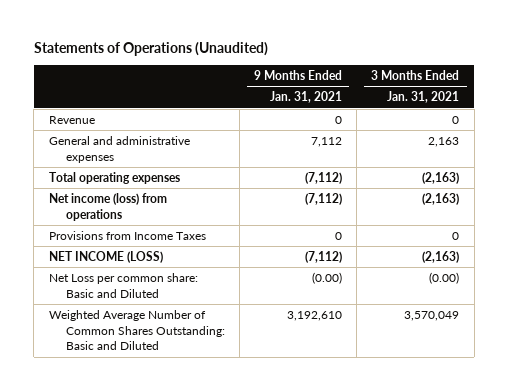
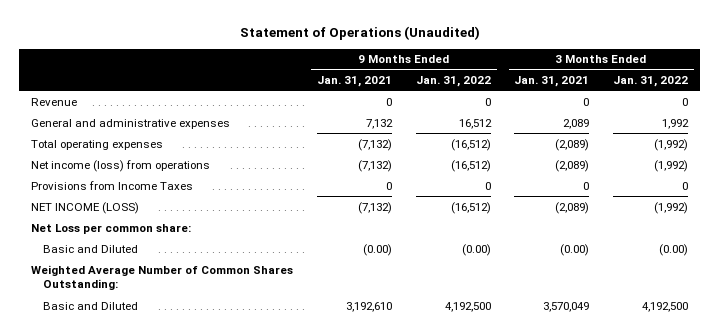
- Statements of Operations (Unaudited)
+ Statement of Operations (Unaudited)
- | 9 Months Ended Jan. 31, 2021 | 3 Months Ended Jan. 31, 2021
+ | 9 Months Ended Jan. 31, 2021 | 9 Months Ended Jan. 31, 2022 | 3 Months Ended Jan. 31, 2021 | 3 Months Ended Jan. 31, 2022
- General and administrative expenses | 7,112 | 2,163
- Total operating expenses | (7,112) | (2,163)
- Net income (loss) from operations | (7,112) | (2,163)
+ General and administrative expenses | 7,132 | 16,512 | 2,089 | 1,992
+ Total operating expenses | (7,132) | (16,512) | (2,089) | (1,992)
+ Net income (loss) from operations | (7,132) | (16,512) | (2,089) | (1,992)
- NET INCOME (LOSS) | (7,112) | (2,163)
- Net Loss per common share: Basic and Diluted | (0.00) | (0.00)
- Weighted Average Number of Common Shares Outstanding: Basic and Diluted | 3,192,610 | 3,570,049
+ NET INCOME (LOSS) | (7,132) | (16,512) | (2,089) | (1,992)
+ Net Loss per common share:
+ Basic and Diluted | (0.00) | (0.00) | (0.00) | (0.00)
+ Weighted Average Number of Common Shares Outstanding:
+ Basic and Diluted | 3,192,610 | 4,192,500 | 3,570,049 | 4,192,500

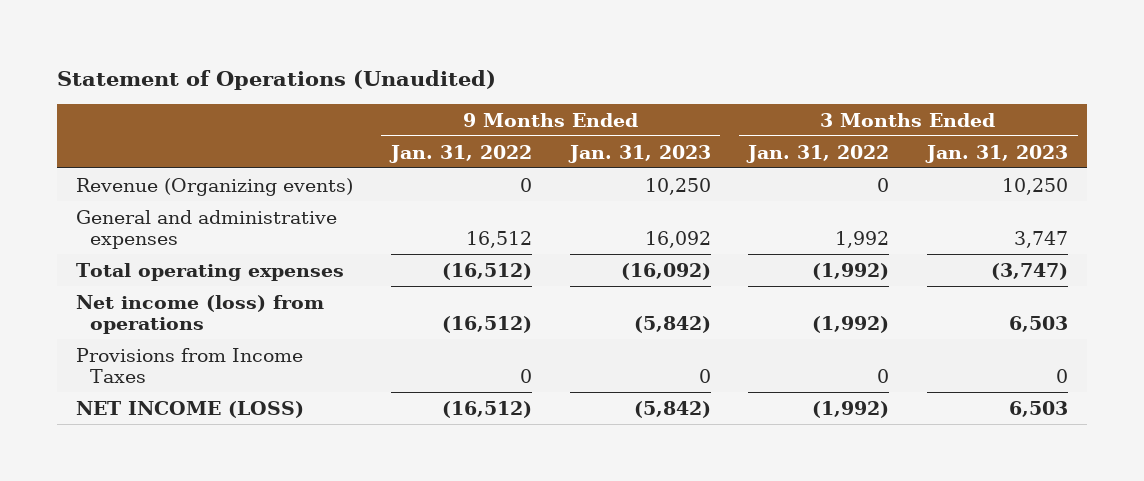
- | 9 Months Ended Jan. 31, 2021 | 9 Months Ended Jan. 31, 2022 | 3 Months Ended Jan. 31, 2021 | 3 Months Ended Jan. 31, 2022
+ | 9 Months Ended Jan. 31, 2022 | 9 Months Ended Jan. 31, 2023 | 3 Months Ended Jan. 31, 2022 | 3 Months Ended Jan. 31, 2023
- Revenue | 0 | 0 | 0 | 0
+ Revenue (Organizing events) | 0 | 10,250 | 0 | 10,250
- Net Loss per common share:
- Basic and Diluted | (0.00) | (0.00) | (0.00) | (0.00)
- Weighted Average Number of Common Shares Outstanding:
- Basic and Diluted | 3,192,610 | 4,192,500 | 3,570,049 | 4,192,500

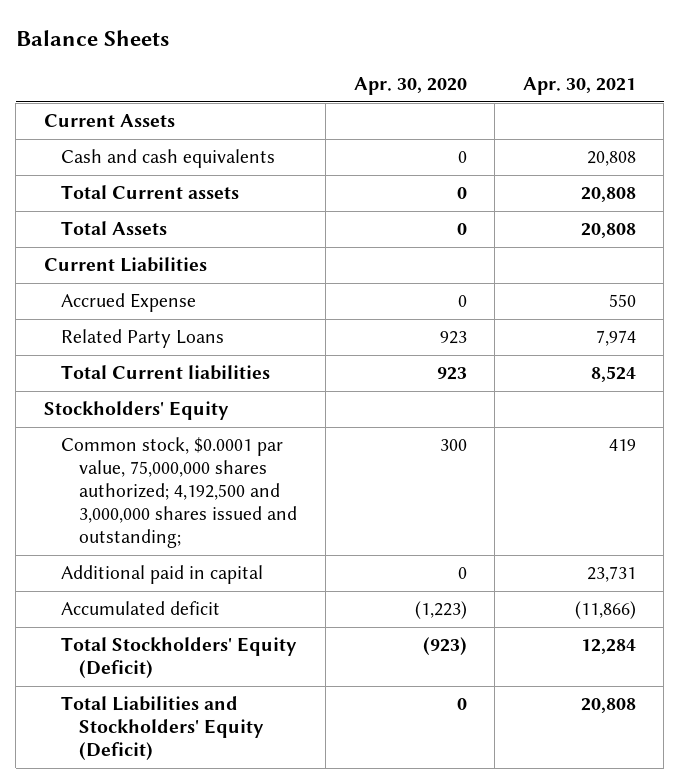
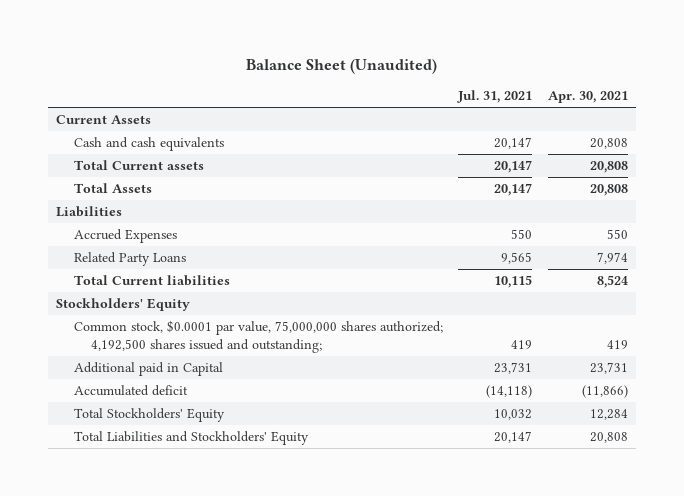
- Balance Sheets
+ Balance Sheet (Unaudited)
- | Apr. 30, 2020 | Apr. 30, 2021
+ | Jul. 31, 2021 | Apr. 30, 2021
- Current Liabilities
- Accrued Expense | 0 | 550
+ Liabilities
+ Accrued Expenses | 550 | 550
- Common stock, $0.0001 par value, 75,000,000 shares authorized; 4,192,500 and 3,000,000 shares issued and outstanding; | 300 | 419
- Additional paid in capital | 0 | 23,731
+ Common stock, $0.0001 par value, 75,000,000 shares authorized; 4,192,500 shares issued and outstanding; | 419 | 419
+ Additional paid in Capital | 23,731 | 23,731
- Total Stockholders' Equity (Deficit) | (923) | 12,284
- Total Liabilities and Stockholders' Equity (Deficit) | 0 | 20,808
+ Total Stockholders' Equity | 10,032 | 12,284
+ Total Liabilities and Stockholders' Equity | 20,147 | 20,808

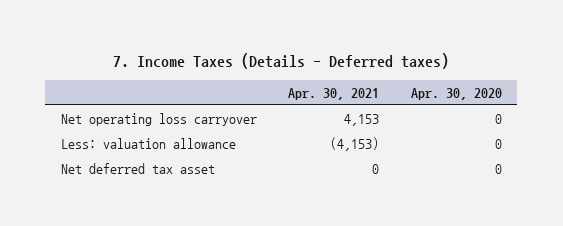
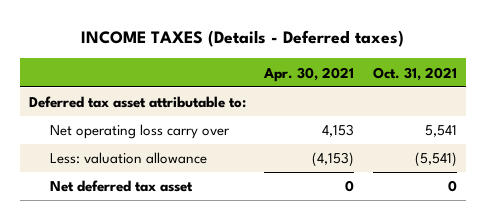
- 7. Income Taxes (Details - Deferred taxes)
+ INCOME TAXES (Details - Deferred taxes)
- | Apr. 30, 2021 | Apr. 30, 2020
+ | Apr. 30, 2021 | Oct. 31, 2021
- Net operating loss carryover | 4,153 | 0
+ Deferred tax asset attributable to:
+ Net operating loss carry over | 4,153 | 5,541

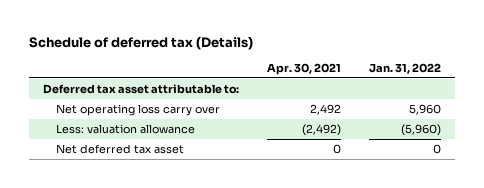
- INCOME TAXES (Details - Deferred taxes)
+ Schedule of deferred tax (Details)
- | Apr. 30, 2021 | Oct. 31, 2021
+ | Apr. 30, 2021 | Jan. 31, 2022
- Net operating loss carry over | 4,153 | 5,541
- Less: valuation allowance | (4,153) | (5,541)
+ Net operating loss carry over | 2,492 | 5,960
+ Less: valuation allowance | (2,492) | (5,960)

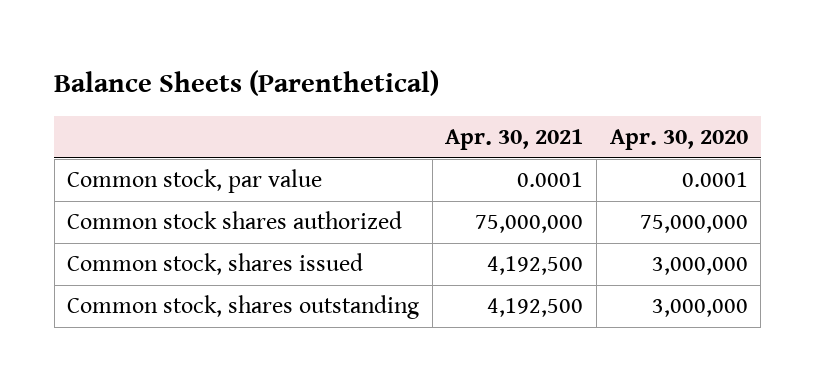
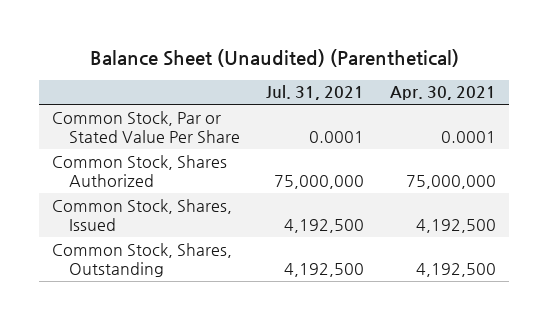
- Balance Sheets (Parenthetical)
+ Balance Sheet (Unaudited) (Parenthetical)
- | Apr. 30, 2021 | Apr. 30, 2020
+ | Jul. 31, 2021 | Apr. 30, 2021
- Common stock, par value | 0.0001 | 0.0001
- Common stock shares authorized | 75,000,000 | 75,000,000
- Common stock, shares issued | 4,192,500 | 3,000,000
- Common stock, shares outstanding | 4,192,500 | 3,000,000
+ Common Stock, Par or Stated Value Per Share | 0.0001 | 0.0001
+ Common Stock, Shares Authorized | 75,000,000 | 75,000,000
+ Common Stock, Shares, Issued | 4,192,500 | 4,192,500
+ Common Stock, Shares, Outstanding | 4,192,500 | 4,192,500

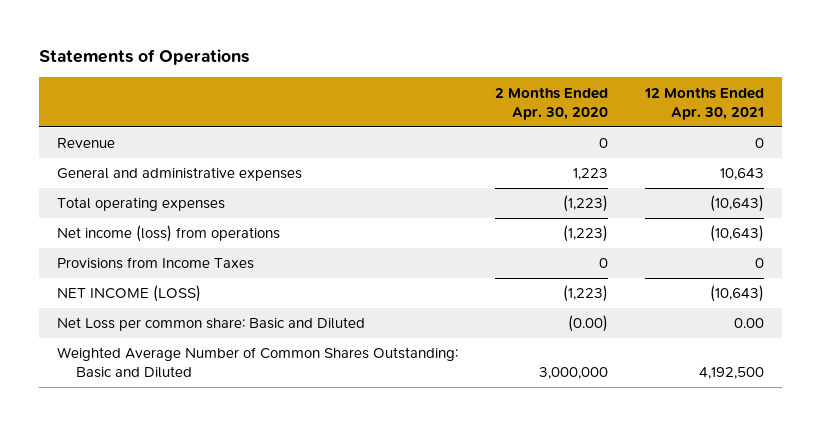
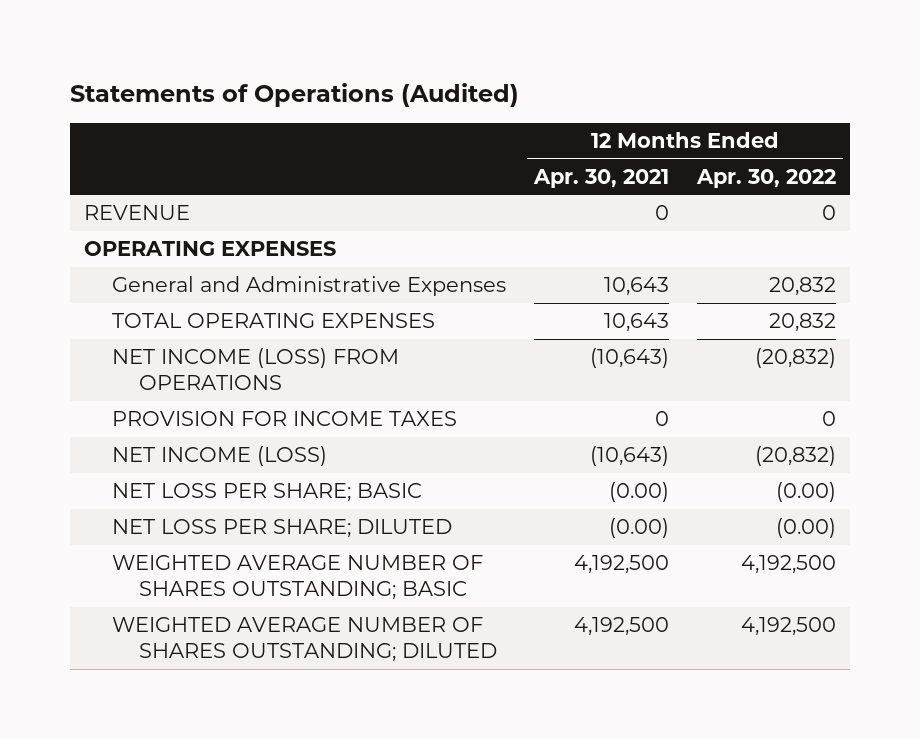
- Statements of Operations
+ Statements of Operations (Audited)
- | 2 Months Ended Apr. 30, 2020 | 12 Months Ended Apr. 30, 2021
+ | 12 Months Ended Apr. 30, 2021 | 12 Months Ended Apr. 30, 2022
- Revenue | 0 | 0
- General and administrative expenses | 1,223 | 10,643
- Total operating expenses | (1,223) | (10,643)
- Net income (loss) from operations | (1,223) | (10,643)
- Provisions from Income Taxes | 0 | 0
+ REVENUE | 0 | 0
+ OPERATING EXPENSES
+ General and Administrative Expenses | 10,643 | 20,832
+ TOTAL OPERATING EXPENSES | 10,643 | 20,832
+ NET INCOME (LOSS) FROM OPERATIONS | (10,643) | (20,832)
+ PROVISION FOR INCOME TAXES | 0 | 0
- Net Loss per common share: Basic and Diluted | (0.00) | 0.00
- Weighted Average Number of Common Shares Outstanding: Basic and Diluted | 3,000,000 | 4,192,500
+ NET LOSS PER SHARE; BASIC | (0.00) | (0.00)
+ NET LOSS PER SHARE; DILUTED | (0.00) | (0.00)
+ WEIGHTED AVERAGE NUMBER OF SHARES OUTSTANDING; BASIC | 4,192,500 | 4,192,500
+ WEIGHTED AVERAGE NUMBER OF SHARES OUTSTANDING; DILUTED | 4,192,500 | 4,192,500

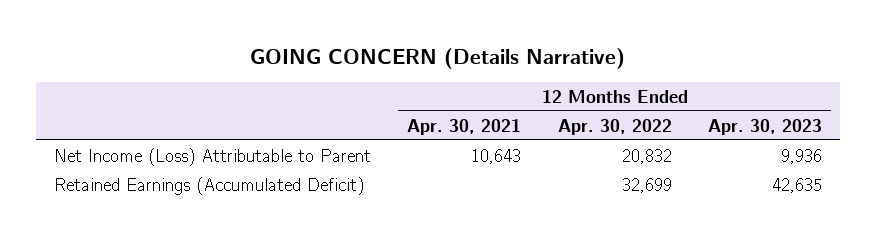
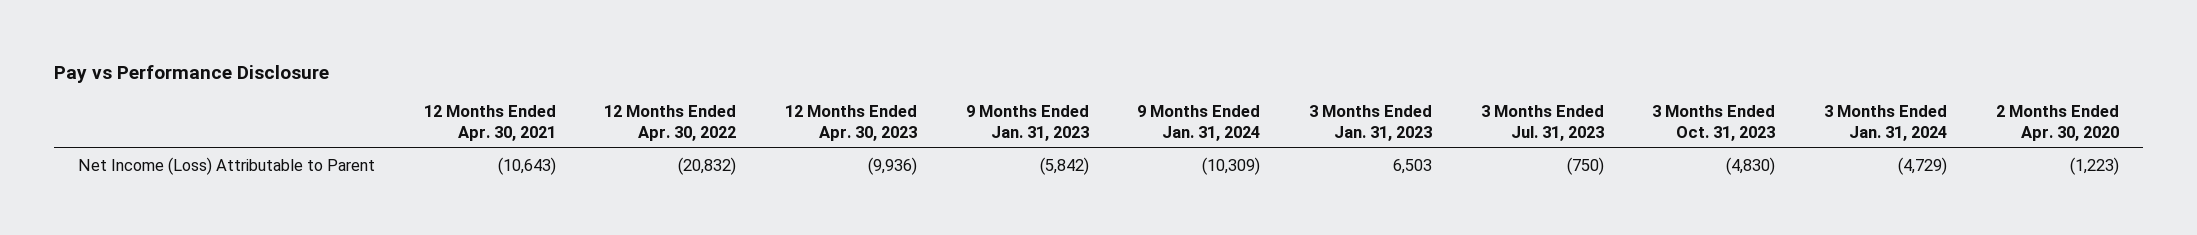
- GOING CONCERN (Details Narrative)
+ Pay vs Performance Disclosure
- | 12 Months Ended Apr. 30, 2021 | 12 Months Ended Apr. 30, 2022 | 12 Months Ended Apr. 30, 2023
+ | 12 Months Ended Apr. 30, 2021 | 12 Months Ended Apr. 30, 2022 | 12 Months Ended Apr. 30, 2023 | 9 Months Ended Jan. 31, 2023 | 9 Months Ended Jan. 31, 2024 | 3 Months Ended Jan. 31, 2023 | 3 Months Ended Jul. 31, 2023 | 3 Months Ended Oct. 31, 2023 | 3 Months Ended Jan. 31, 2024 | 2 Months Ended Apr. 30, 2020
- Net Income (Loss) Attributable to Parent | 10,643 | 20,832 | 9,936
- Retained Earnings (Accumulated Deficit) | | 32,699 | 42,635
+ Net Income (Loss) Attributable to Parent | (10,643) | (20,832) | (9,936) | (5,842) | (10,309) | 6,503 | (750) | (4,830) | (4,729) | (1,223)

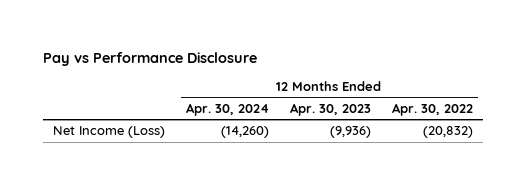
- | 12 Months Ended Apr. 30, 2021 | 12 Months Ended Apr. 30, 2022 | 12 Months Ended Apr. 30, 2023 | 9 Months Ended Jan. 31, 2023 | 9 Months Ended Jan. 31, 2024 | 3 Months Ended Jan. 31, 2023 | 3 Months Ended Jul. 31, 2023 | 3 Months Ended Oct. 31, 2023 | 3 Months Ended Jan. 31, 2024 | 2 Months Ended Apr. 30, 2020
+ | 12 Months Ended Apr. 30, 2024 | 12 Months Ended Apr. 30, 2023 | 12 Months Ended Apr. 30, 2022
- Net Income (Loss) Attributable to Parent | (10,643) | (20,832) | (9,936) | (5,842) | (10,309) | 6,503 | (750) | (4,830) | (4,729) | (1,223)
+ Net Income (Loss) | (14,260) | (9,936) | (20,832)

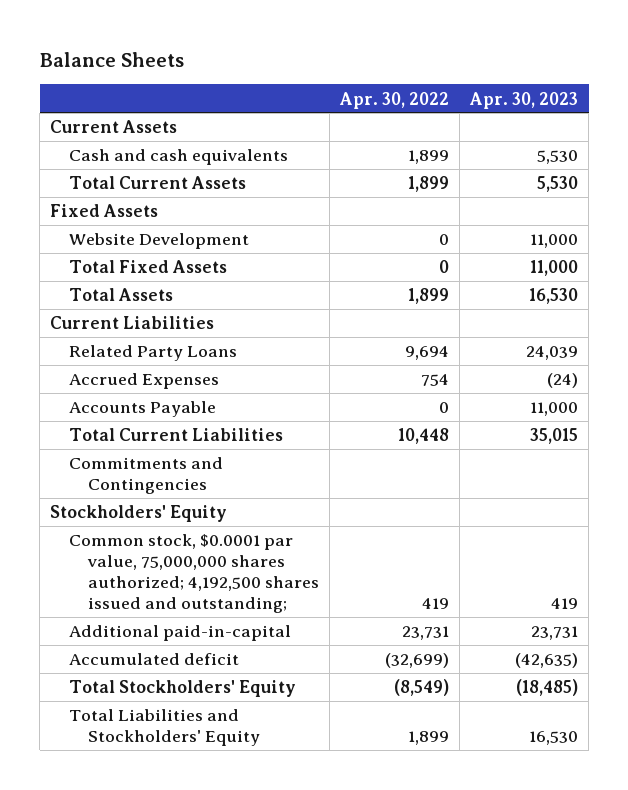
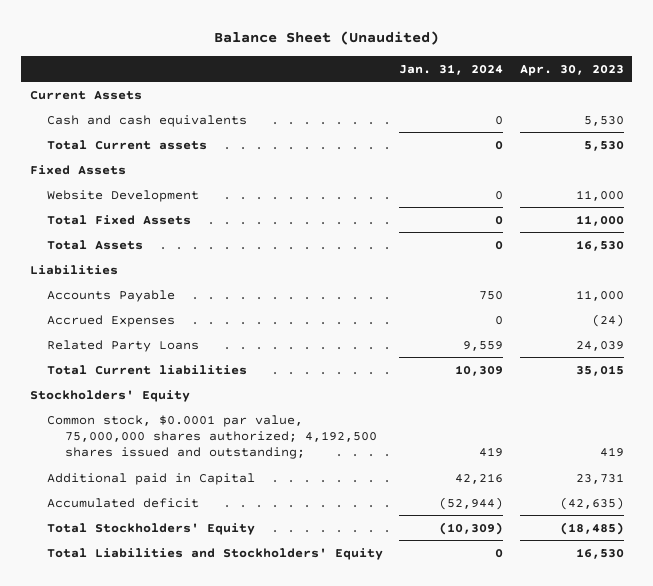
- Balance Sheets
+ Balance Sheet (Unaudited)
- | Apr. 30, 2022 | Apr. 30, 2023
+ | Jan. 31, 2024 | Apr. 30, 2023
- Total Current Assets | 1,899 | 5,530
+ Total Current assets | 0 | 5,530
- Current Liabilities
+ Liabilities
- Total Current Liabilities | 10,448 | 35,015
- Commitments and Contingencies
moved down: Accrued Expenses | 0 | (24)
moved down: Related Party Loans | 9,559 | 24,039
+ Total Current liabilities | 10,309 | 35,015
- Additional paid-in-capital | 23,731 | 23,731
+ Additional paid in Capital | 42,216 | 23,731

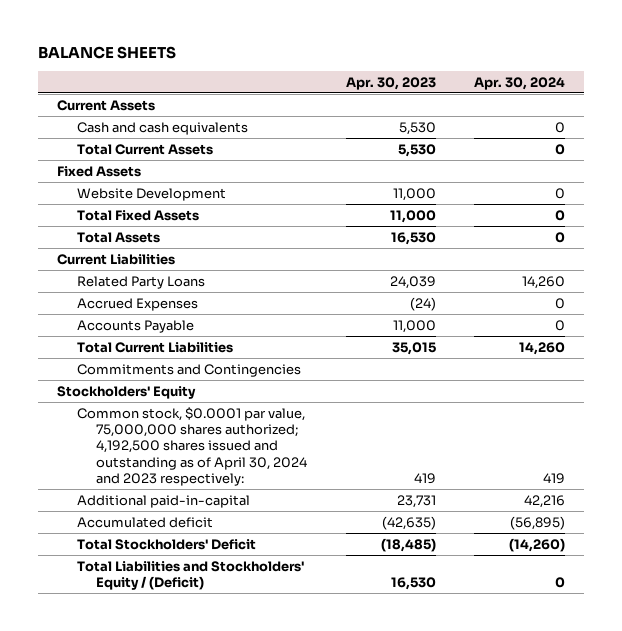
- Balance Sheet (Unaudited)
+ BALANCE SHEETS
- | Jan. 31, 2024 | Apr. 30, 2023
+ | Apr. 30, 2023 | Apr. 30, 2024
- Total Current assets | 0 | 5,530
+ Total Current Assets | 5,530 | 0
- Liabilities
+ Current Liabilities
- Total Current liabilities | 10,309 | 35,015
moved down: Accrued Expenses | (24) | 0
moved down: Accounts Payable | 11,000 | 0
+ Total Current Liabilities | 35,015 | 14,260
+ Commitments and Contingencies
- Common stock, $0.0001 par value, 75,000,000 shares authorized; 4,192,500 shares issued and outstanding; | 419 | 419
- Additional paid in Capital | 42,216 | 23,731
+ Common stock, $0.0001 par value, 75,000,000 shares authorized; 4,192,500 shares issued and outstanding as of April 30, 2024 and 2023 respectively: | 419 | 419
+ Additional paid-in-capital | 23,731 | 42,216
- Total Stockholders' Equity | (10,309) | (18,485)
- Total Liabilities and Stockholders' Equity | 0 | 16,530
+ Total Stockholders' Deficit | (18,485) | (14,260)
+ Total Liabilities and Stockholders' Equity / (Deficit) | 16,530 | 0

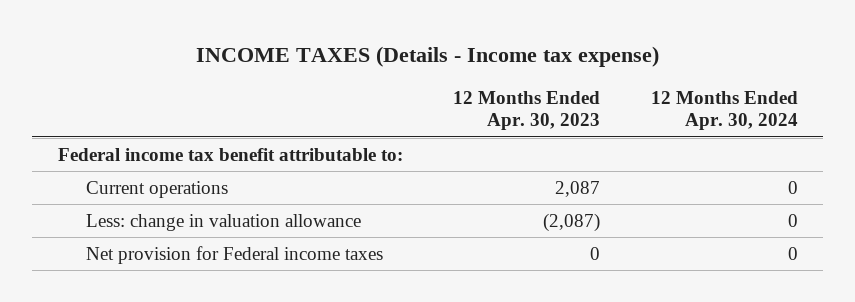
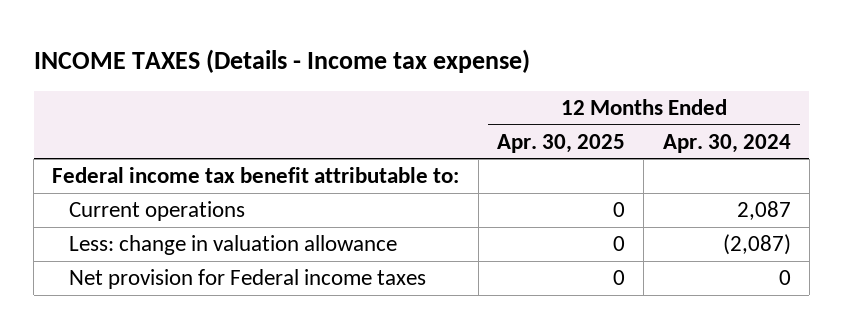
- | 12 Months Ended Apr. 30, 2023 | 12 Months Ended Apr. 30, 2024
+ | 12 Months Ended Apr. 30, 2025 | 12 Months Ended Apr. 30, 2024
- Current operations | 2,087 | 0
- Less: change in valuation allowance | (2,087) | 0
+ Current operations | 0 | 2,087
+ Less: change in valuation allowance | 0 | (2,087)

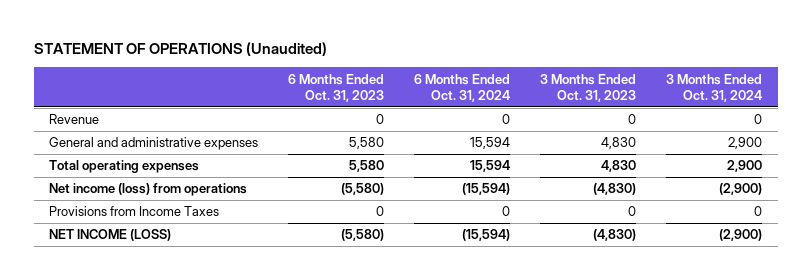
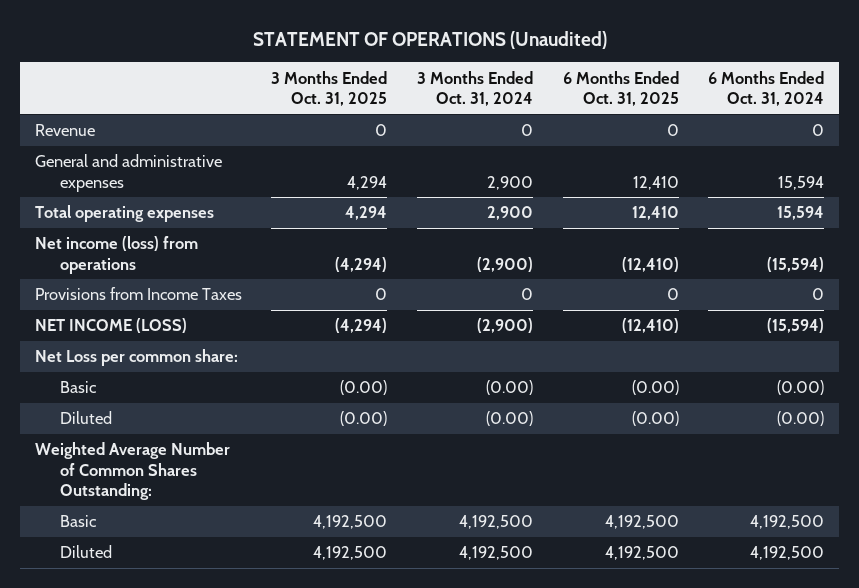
- | 6 Months Ended Oct. 31, 2023 | 6 Months Ended Oct. 31, 2024 | 3 Months Ended Oct. 31, 2023 | 3 Months Ended Oct. 31, 2024
+ | 3 Months Ended Oct. 31, 2025 | 3 Months Ended Oct. 31, 2024 | 6 Months Ended Oct. 31, 2025 | 6 Months Ended Oct. 31, 2024
+ Net Loss per common share:
+ Basic | (0.00) | (0.00) | (0.00) | (0.00)
+ Diluted | (0.00) | (0.00) | (0.00) | (0.00)
+ Weighted Average Number of Common Shares Outstanding:
+ Basic | 4,192,500 | 4,192,500 | 4,192,500 | 4,192,500
+ Diluted | 4,192,500 | 4,192,500 | 4,192,500 | 4,192,500

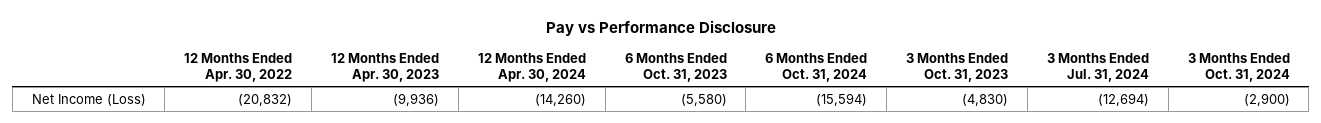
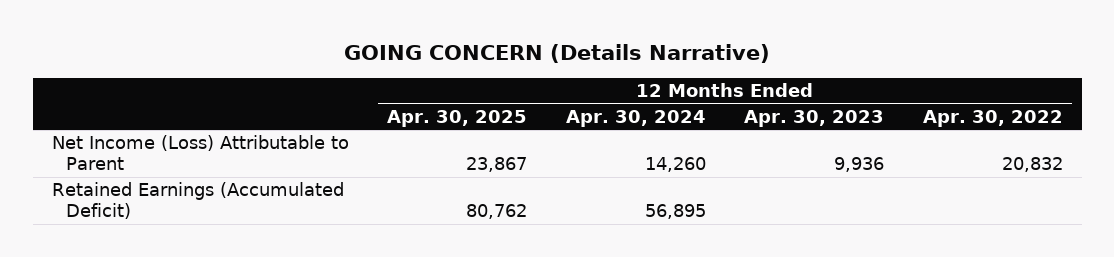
- Pay vs Performance Disclosure
+ GOING CONCERN (Details Narrative)
- | 12 Months Ended Apr. 30, 2022 | 12 Months Ended Apr. 30, 2023 | 12 Months Ended Apr. 30, 2024 | 6 Months Ended Oct. 31, 2023 | 6 Months Ended Oct. 31, 2024 | 3 Months Ended Oct. 31, 2023 | 3 Months Ended Jul. 31, 2024 | 3 Months Ended Oct. 31, 2024
+ | 12 Months Ended Apr. 30, 2025 | 12 Months Ended Apr. 30, 2024 | 12 Months Ended Apr. 30, 2023 | 12 Months Ended Apr. 30, 2022
- Net Income (Loss) | (20,832) | (9,936) | (14,260) | (5,580) | (15,594) | (4,830) | (12,694) | (2,900)
+ Net Income (Loss) Attributable to Parent | 23,867 | 14,260 | 9,936 | 20,832
+ Retained Earnings (Accumulated Deficit) | 80,762 | 56,895 | |

